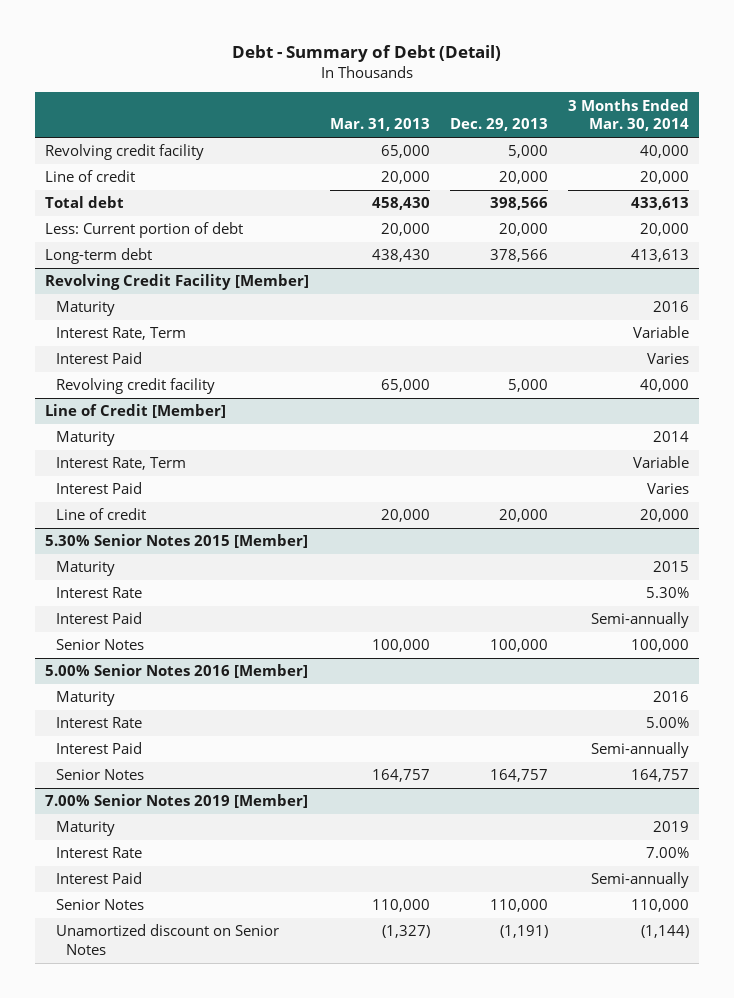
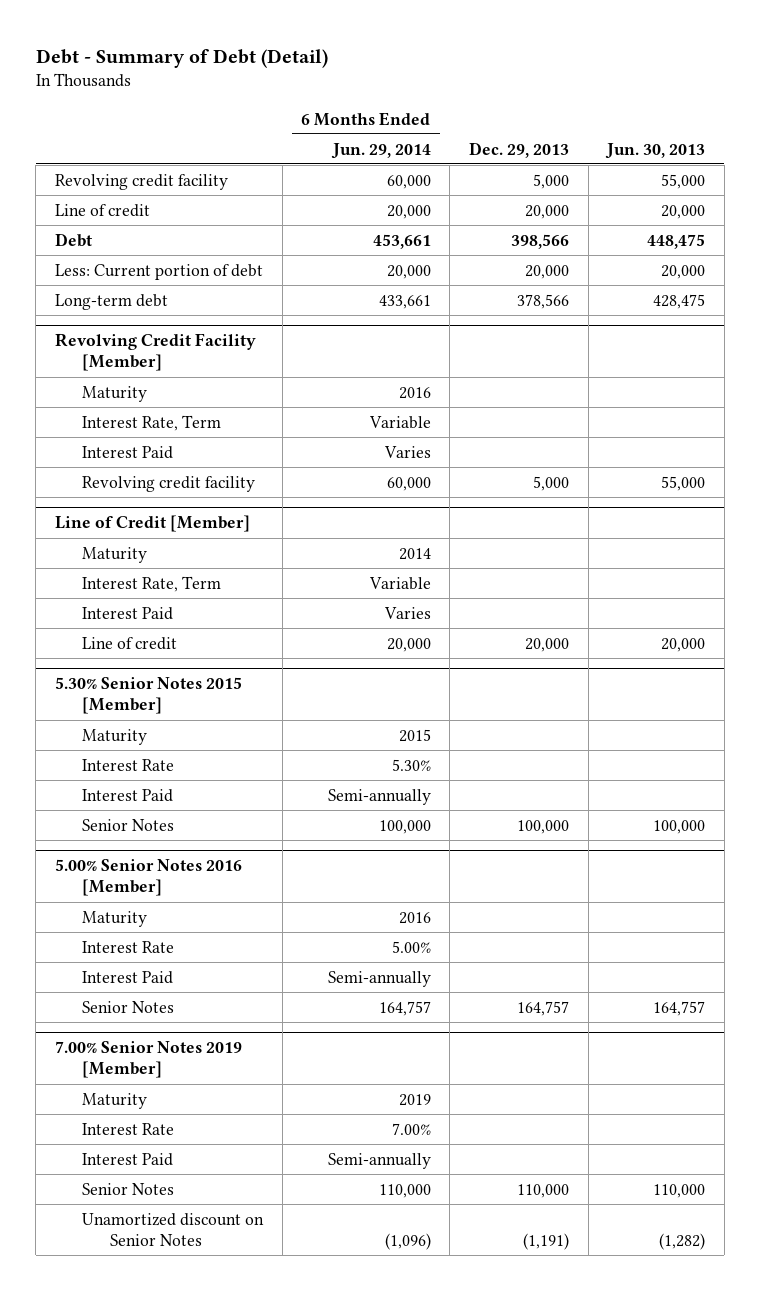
- | Mar. 31, 2013 | Dec. 29, 2013 | 3 Months Ended Mar. 30, 2014
+ | 6 Months Ended Jun. 29, 2014 | Dec. 29, 2013 | Jun. 30, 2013
- Total debt | 458,430 | 398,566 | 433,613
+ Debt | 453,661 | 398,566 | 448,475

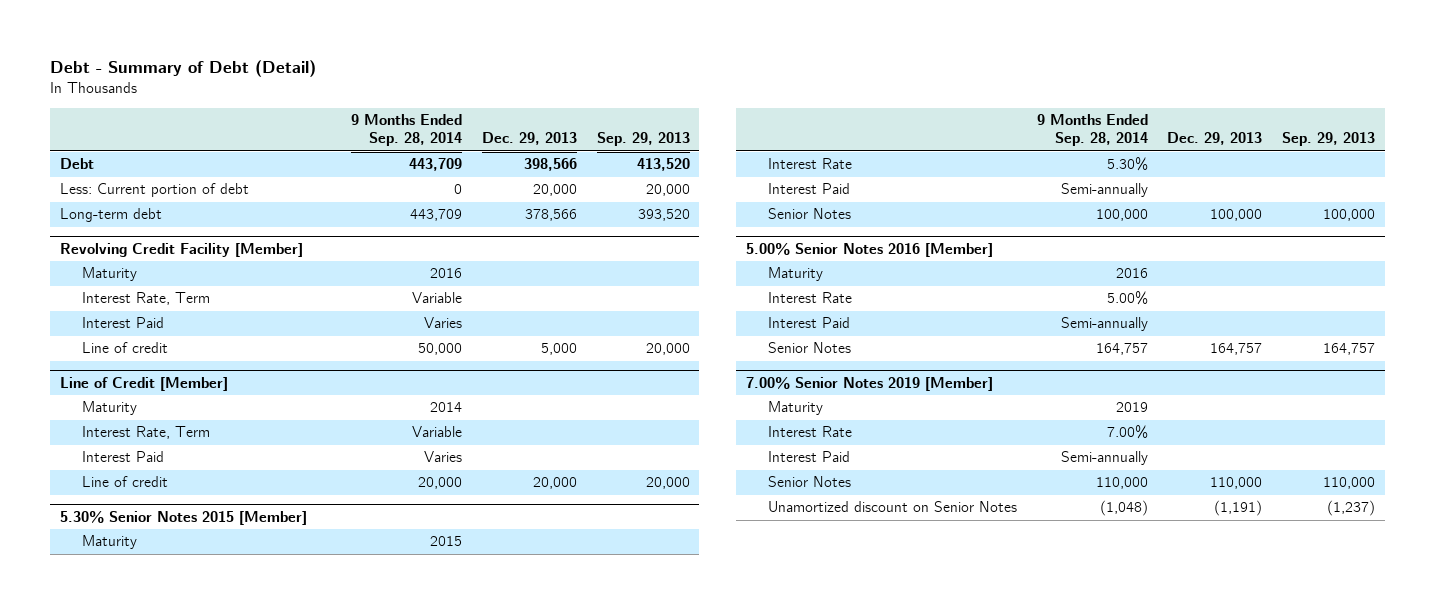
- | 6 Months Ended Jun. 29, 2014 | Dec. 29, 2013 | Jun. 30, 2013
+ | 9 Months Ended Sep. 28, 2014 | Dec. 29, 2013 | Sep. 29, 2013
- Revolving credit facility | 60,000 | 5,000 | 55,000
- Line of credit | 20,000 | 20,000 | 20,000
@ Revolving Credit Facility [Member]
- Revolving credit facility | 60,000 | 5,000 | 55,000
+ Line of credit | 50,000 | 5,000 | 20,000

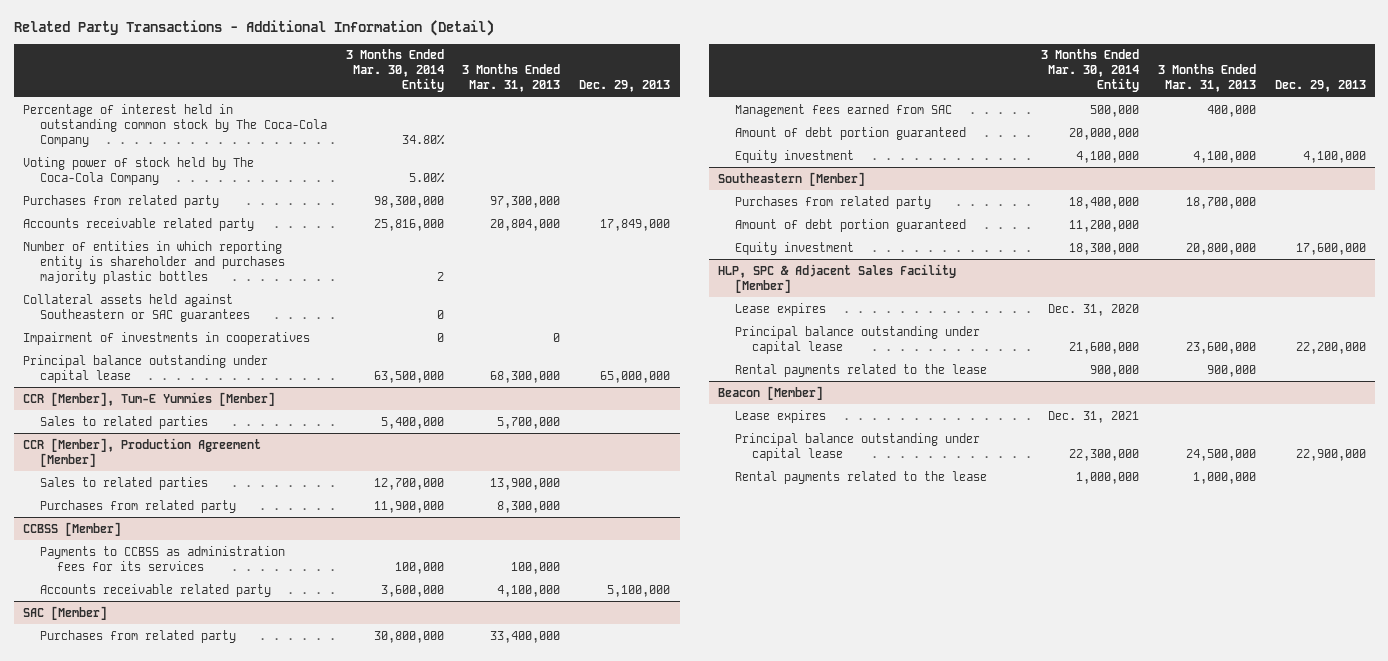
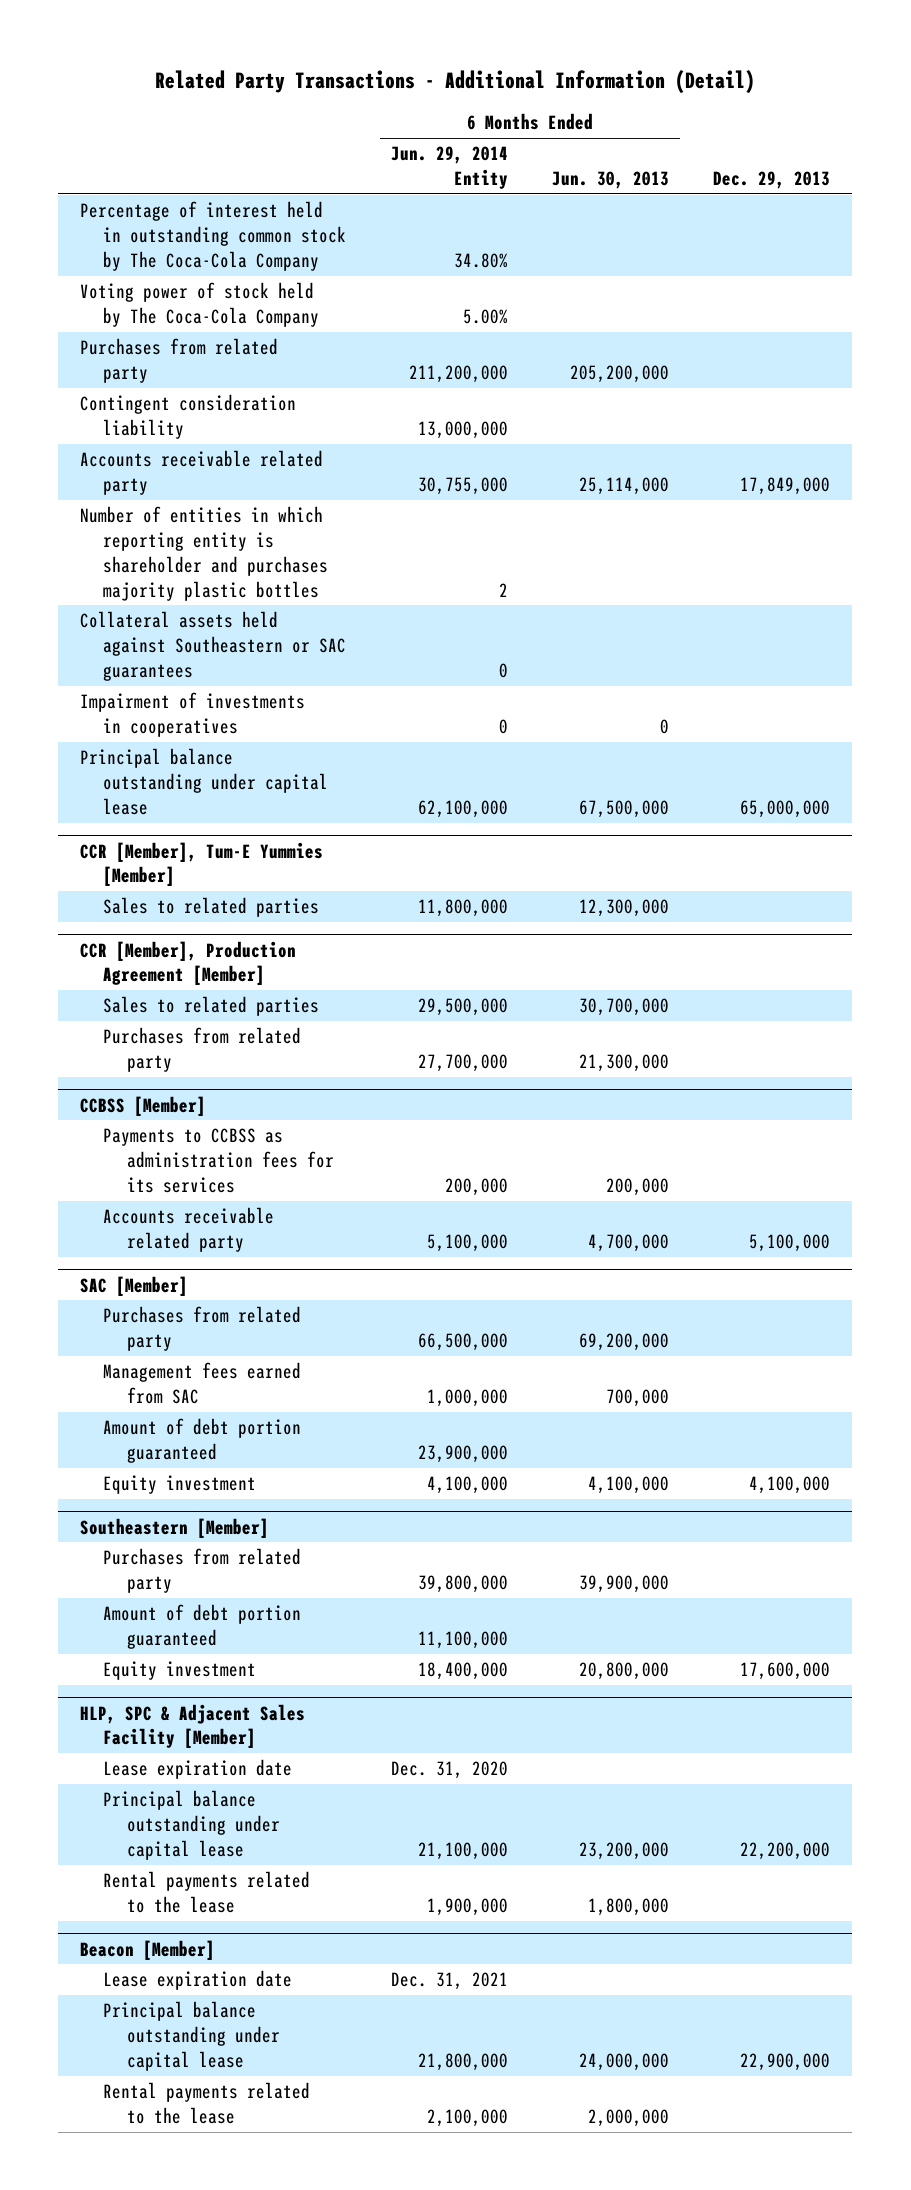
- | 3 Months Ended Mar. 30, 2014 Entity | 3 Months Ended Mar. 31, 2013 | Dec. 29, 2013
+ | 6 Months Ended Jun. 29, 2014 Entity | 6 Months Ended Jun. 30, 2013 | Dec. 29, 2013
+ Contingent consideration liability | 13,000,000 | |
@ HLP, SPC & Adjacent Sales Facility [Member]
- Lease expires | Dec. 31, 2020 | |
+ Lease expiration date | Dec. 31, 2020 | |
@ Beacon [Member]
- Lease expires | Dec. 31, 2021 | |
+ Lease expiration date | Dec. 31, 2021 | |

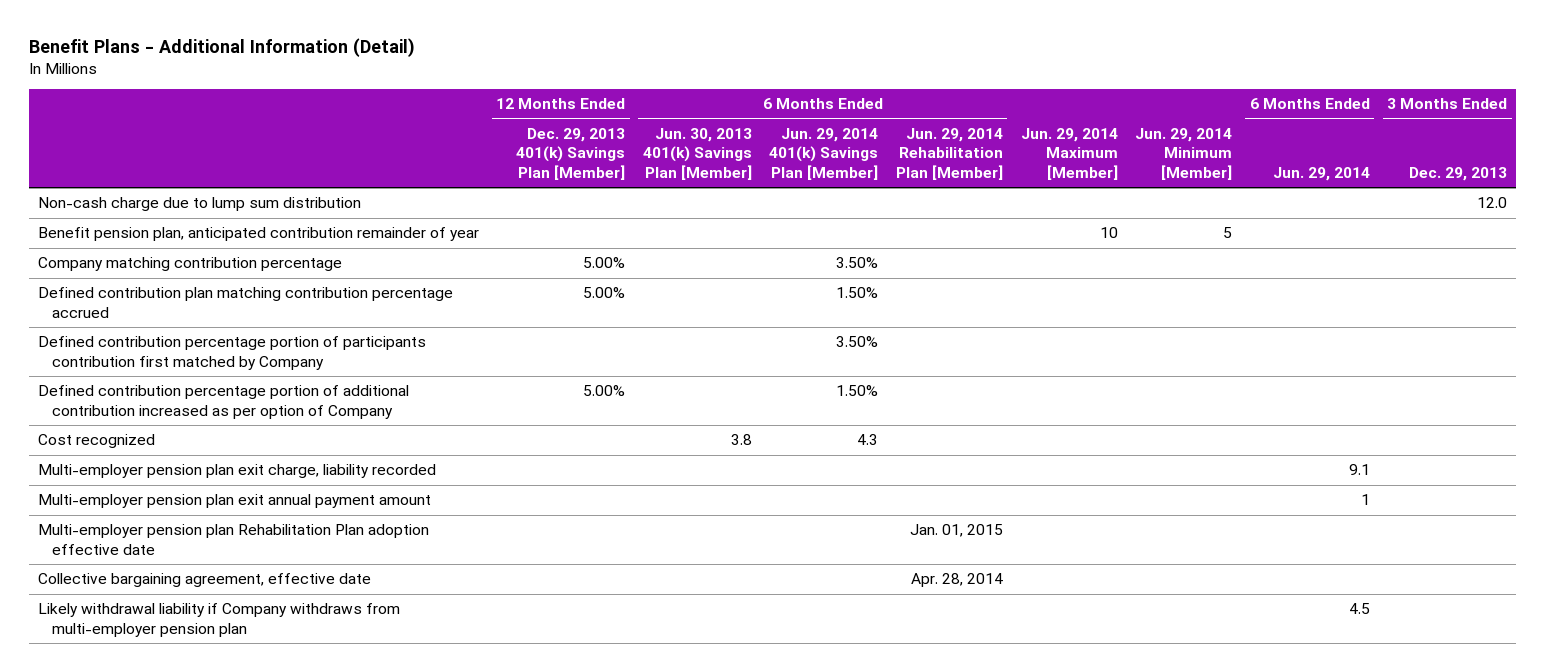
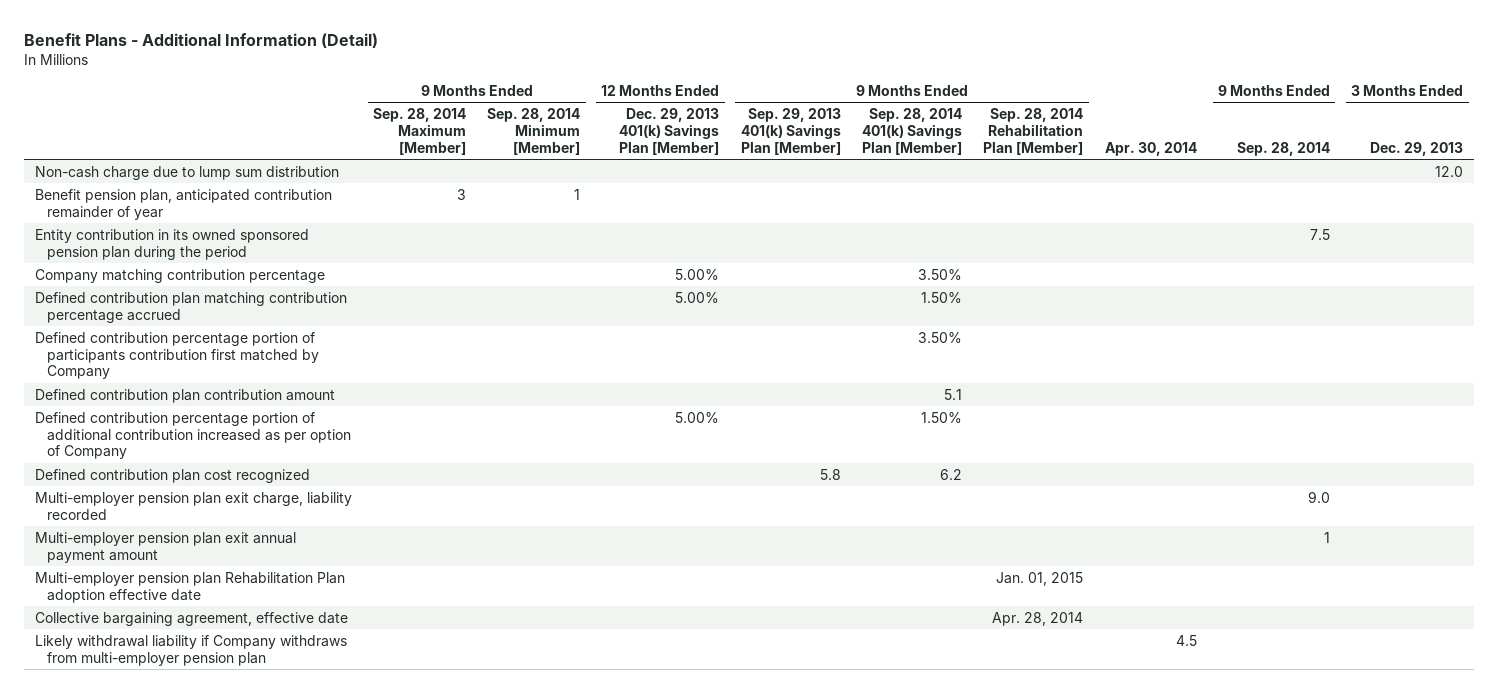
- | 12 Months Ended Dec. 29, 2013 401(k) Savings Plan [Member] | 6 Months Ended Jun. 30, 2013 401(k) Savings Plan [Member] | 6 Months Ended Jun. 29, 2014 401(k) Savings Plan [Member] | 6 Months Ended Jun. 29, 2014 Rehabilitation Plan [Member] | Jun. 29, 2014 Maximum [Member] | Jun. 29, 2014 Minimum [Member] | 6 Months Ended Jun. 29, 2014 | 3 Months Ended Dec. 29, 2013
+ | 9 Months Ended Sep. 28, 2014 Maximum [Member] | 9 Months Ended Sep. 28, 2014 Minimum [Member] | 12 Months Ended Dec. 29, 2013 401(k) Savings Plan [Member] | 9 Months Ended Sep. 29, 2013 401(k) Savings Plan [Member] | 9 Months Ended Sep. 28, 2014 401(k) Savings Plan [Member] | 9 Months Ended Sep. 28, 2014 Rehabilitation Plan [Member] | Apr. 30, 2014 | 9 Months Ended Sep. 28, 2014 | 3 Months Ended Dec. 29, 2013
+ Entity contribution in its owned sponsored pension plan during the period | | | | | | | | 7.5 |
+ Defined contribution plan contribution amount | | | | | 5.1 | | | |
- Cost recognized | | 3.8 | 4.3 | | | | |
+ Defined contribution plan cost recognized | | | | 5.8 | 6.2 | | | |

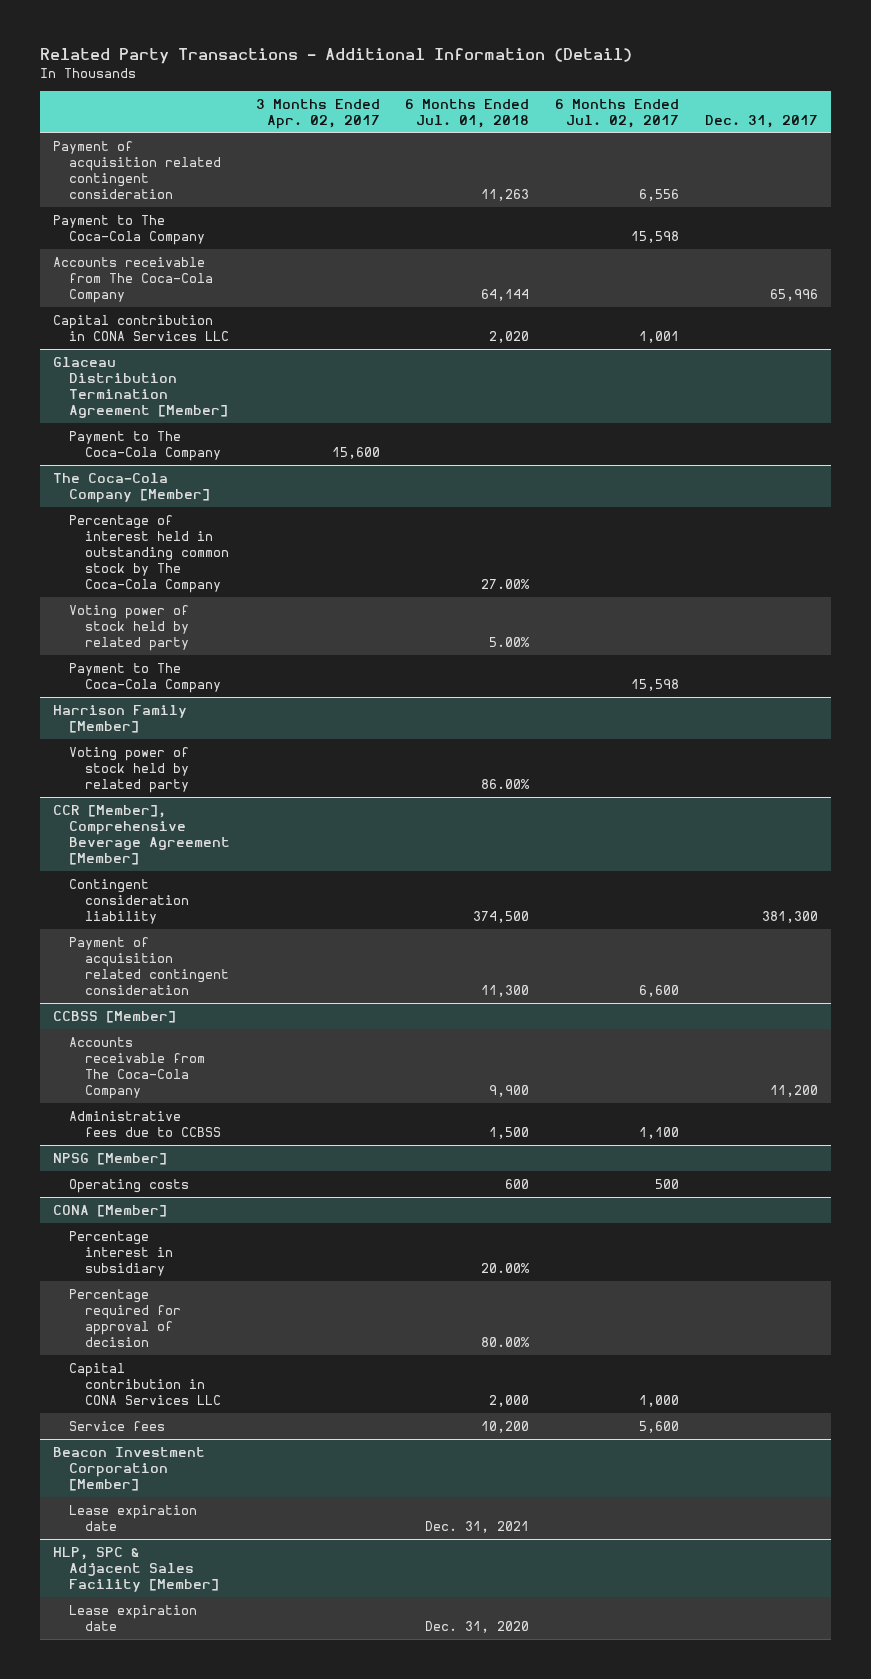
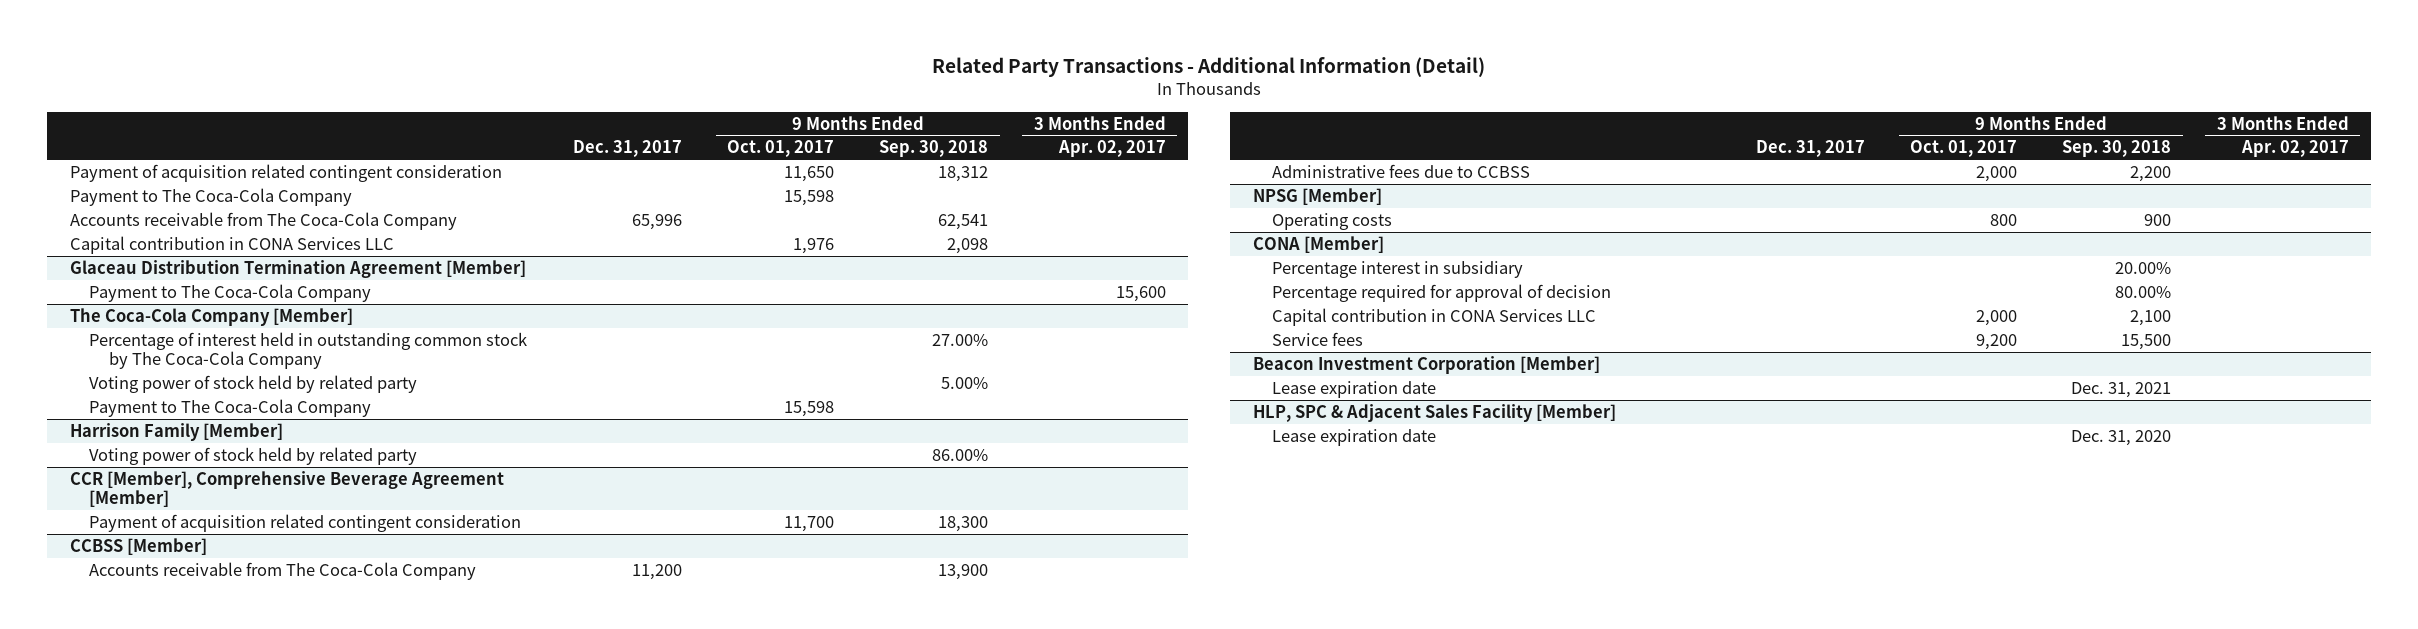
- | 3 Months Ended Apr. 02, 2017 | 6 Months Ended Jul. 01, 2018 | 6 Months Ended Jul. 02, 2017 | Dec. 31, 2017
+ | Dec. 31, 2017 | 9 Months Ended Oct. 01, 2017 | 9 Months Ended Sep. 30, 2018 | 3 Months Ended Apr. 02, 2017
@ CCR [Member], Comprehensive Beverage Agreement [Member]
- Contingent consideration liability | | 374,500 | | 381,300

